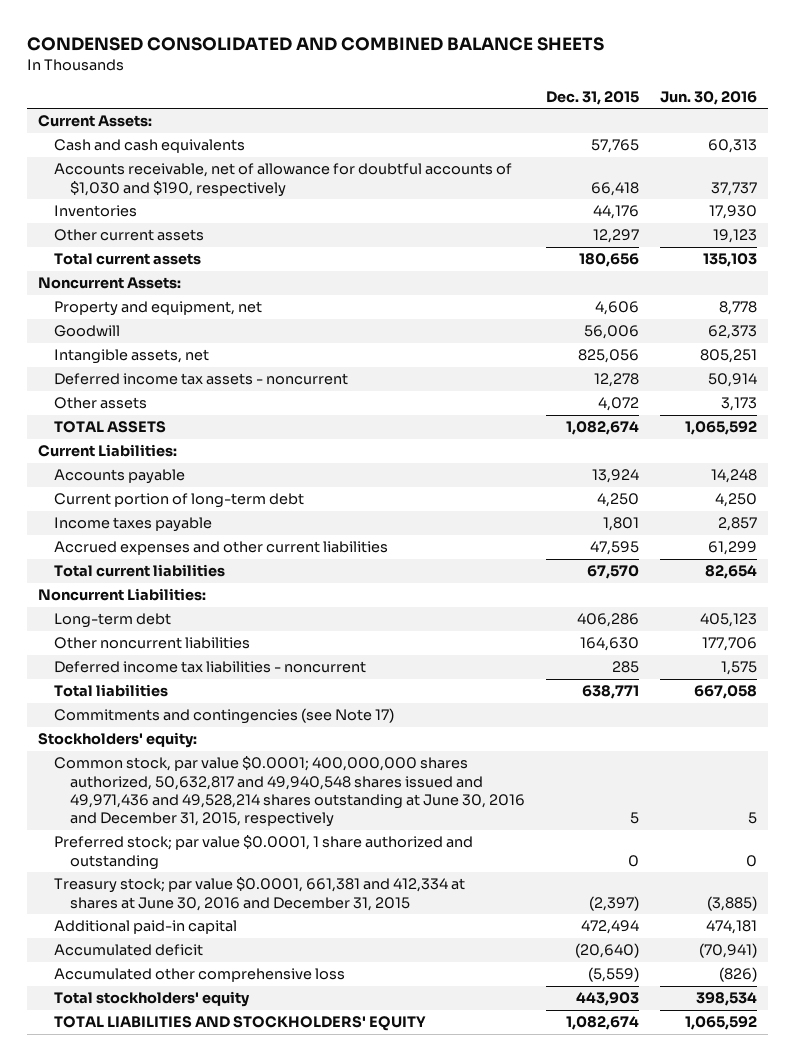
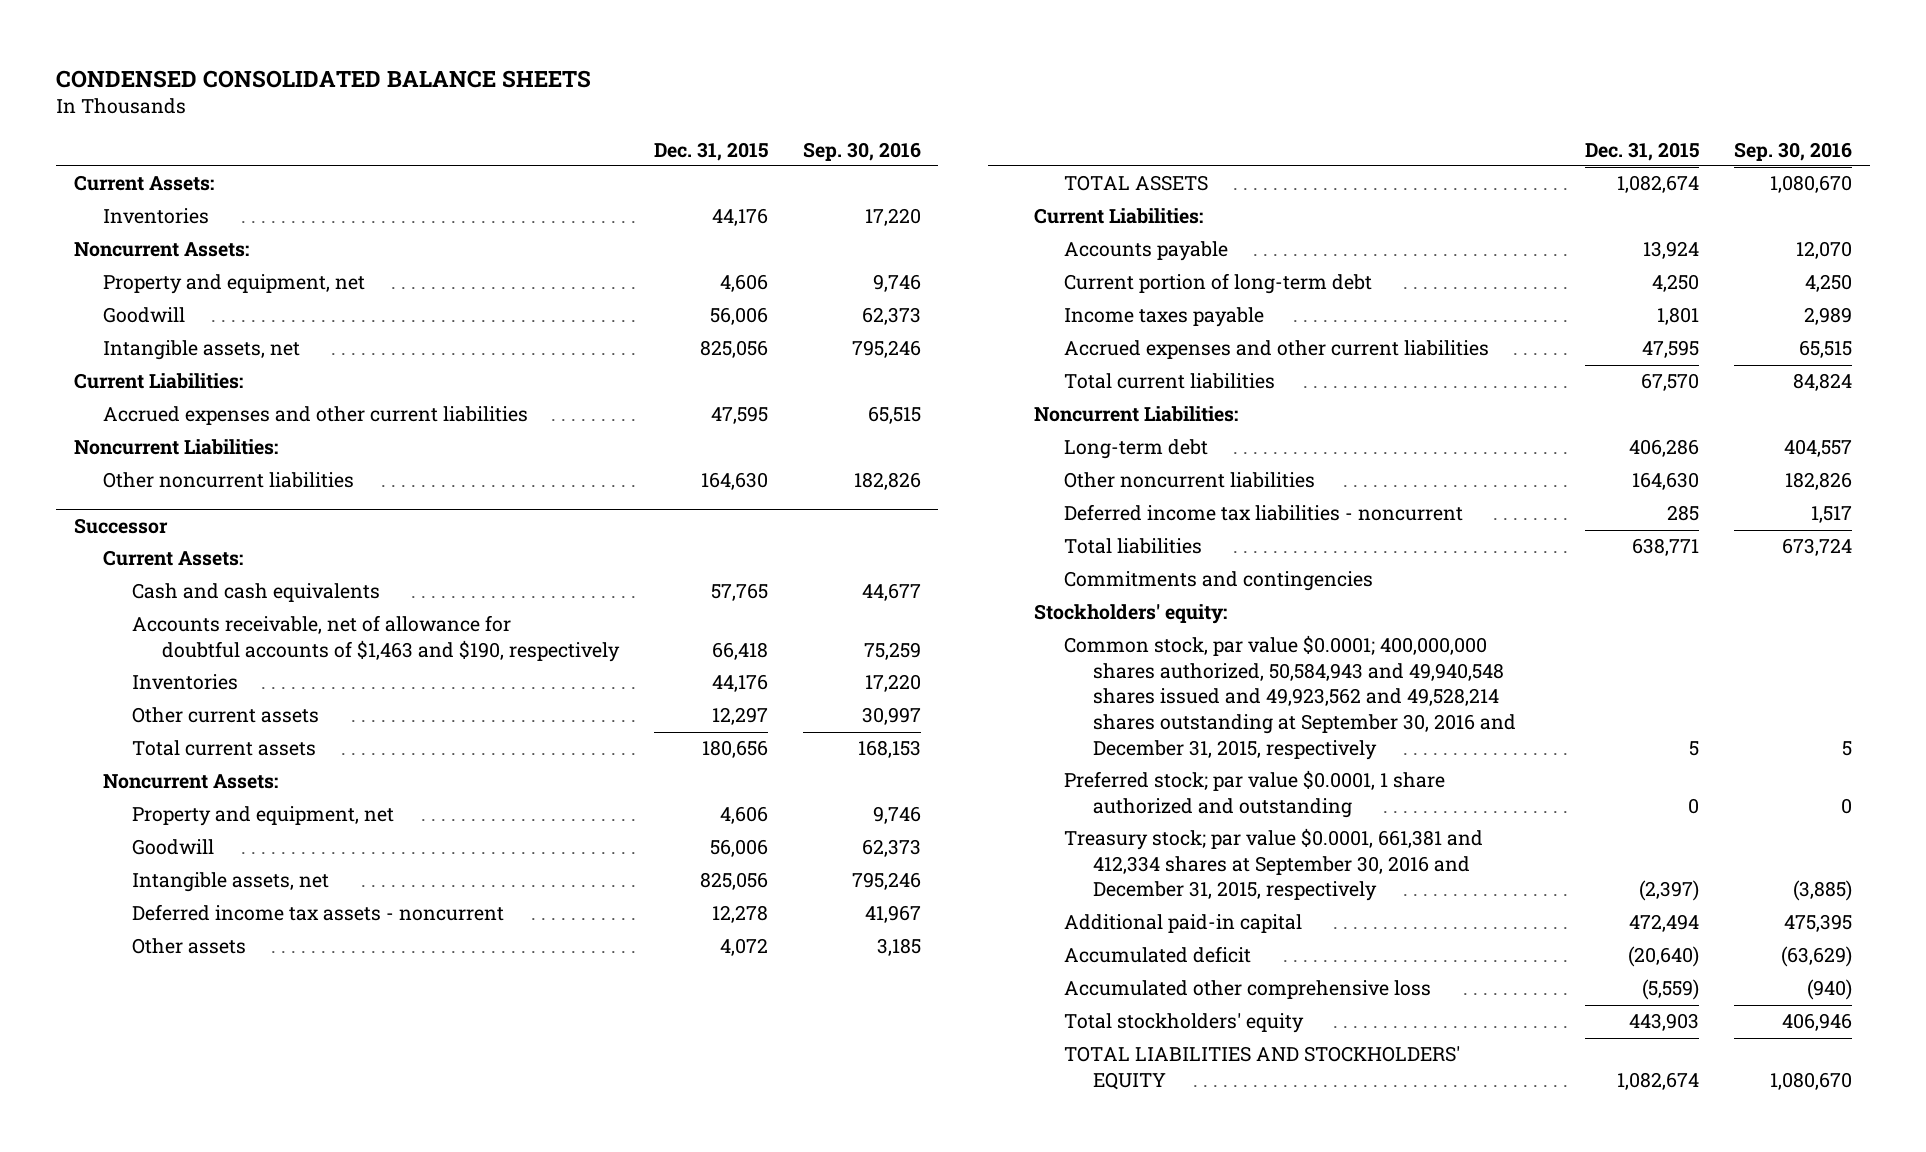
- CONDENSED CONSOLIDATED AND COMBINED BALANCE SHEETS
+ CONDENSED CONSOLIDATED BALANCE SHEETS
- | Dec. 31, 2015 | Jun. 30, 2016
+ | Dec. 31, 2015 | Sep. 30, 2016
+ Inventories | 44,176 | 17,220
+ Noncurrent Assets:
+ Property and equipment, net | 4,606 | 9,746
+ Goodwill | 56,006 | 62,373
+ Intangible assets, net | 825,056 | 795,246
+ Current Liabilities:
+ Accrued expenses and other current liabilities | 47,595 | 65,515
+ Noncurrent Liabilities:
+ Other noncurrent liabilities | 164,630 | 182,826
+ Successor
+ Current Assets:
- Accounts receivable, net of allowance for doubtful accounts of $1,030 and $190, respectively | 66,418 | 37,737
+ Accounts receivable, net of allowance for doubtful accounts of $1,463 and $190, respectively | 66,418 | 75,259
- Commitments and contingencies (see Note 17)
+ Commitments and contingencies
- Common stock, par value $0.0001; 400,000,000 shares authorized, 50,632,817 and 49,940,548 shares issued and 49,971,436 and 49,528,214 shares outstanding at June 30, 2016 and December 31, 2015, respectively | 5 | 5
+ Common stock, par value $0.0001; 400,000,000 shares authorized, 50,584,943 and 49,940,548 shares issued and 49,923,562 and 49,528,214 shares outstanding at September 30, 2016 and December 31, 2015, respectively | 5 | 5
- Treasury stock; par value $0.0001, 661,381 and 412,334 at shares at June 30, 2016 and December 31, 2015 | (2,397) | (3,885)
+ Treasury stock; par value $0.0001, 661,381 and 412,334 shares at September 30, 2016 and December 31, 2015, respectively | (2,397) | (3,885)

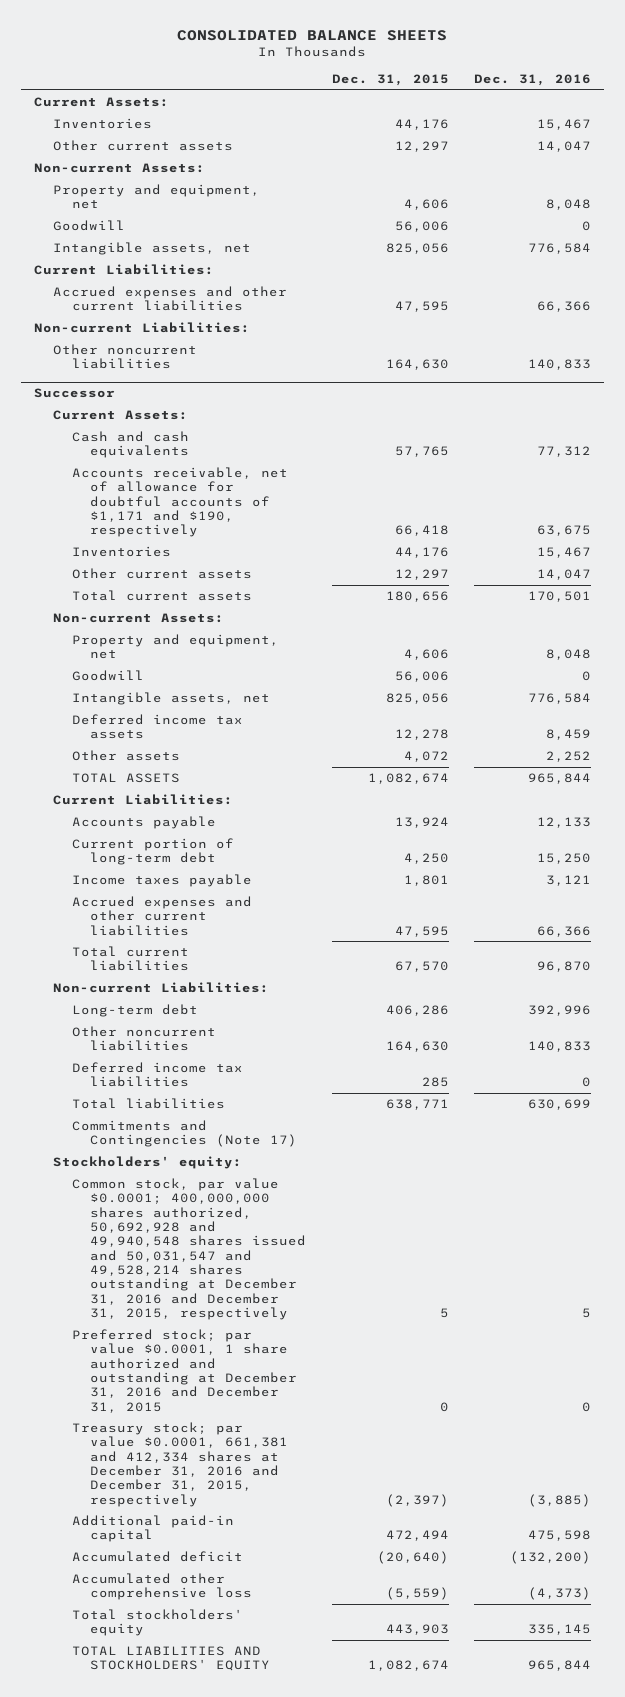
- CONDENSED CONSOLIDATED BALANCE SHEETS
+ CONSOLIDATED BALANCE SHEETS
- | Dec. 31, 2015 | Sep. 30, 2016
+ | Dec. 31, 2015 | Dec. 31, 2016
- Noncurrent Assets:
+ Other current assets | 12,297 | 14,047
+ Non-current Assets:
- Noncurrent Liabilities:
+ Non-current Liabilities:
@ Successor
- Accounts receivable, net of allowance for doubtful accounts of $1,463 and $190, respectively | 66,418 | 75,259
+ Accounts receivable, net of allowance for doubtful accounts of $1,171 and $190, respectively | 66,418 | 63,675
- Noncurrent Assets:
+ Non-current Assets:
- Deferred income tax assets - noncurrent | 12,278 | 41,967
+ Deferred income tax assets | 12,278 | 8,459
- Noncurrent Liabilities:
+ Non-current Liabilities:
- Deferred income tax liabilities - noncurrent | 285 | 1,517
+ Deferred income tax liabilities | 285 | 0
- Commitments and contingencies
+ Commitments and Contingencies (Note 17)
- Common stock, par value $0.0001; 400,000,000 shares authorized, 50,584,943 and 49,940,548 shares issued and 49,923,562 and 49,528,214 shares outstanding at September 30, 2016 and December 31, 2015, respectively | 5 | 5
- Preferred stock; par value $0.0001, 1 share authorized and outstanding | 0 | 0
- Treasury stock; par value $0.0001, 661,381 and 412,334 shares at September 30, 2016 and December 31, 2015, respectively | (2,397) | (3,885)
+ Common stock, par value $0.0001; 400,000,000 shares authorized, 50,692,928 and 49,940,548 shares issued and 50,031,547 and 49,528,214 shares outstanding at December 31, 2016 and December 31, 2015, respectively | 5 | 5
+ Preferred stock; par value $0.0001, 1 share authorized and outstanding at December 31, 2016 and December 31, 2015 | 0 | 0
+ Treasury stock; par value $0.0001, 661,381 and 412,334 shares at December 31, 2016 and December 31, 2015, respectively | (2,397) | (3,885)

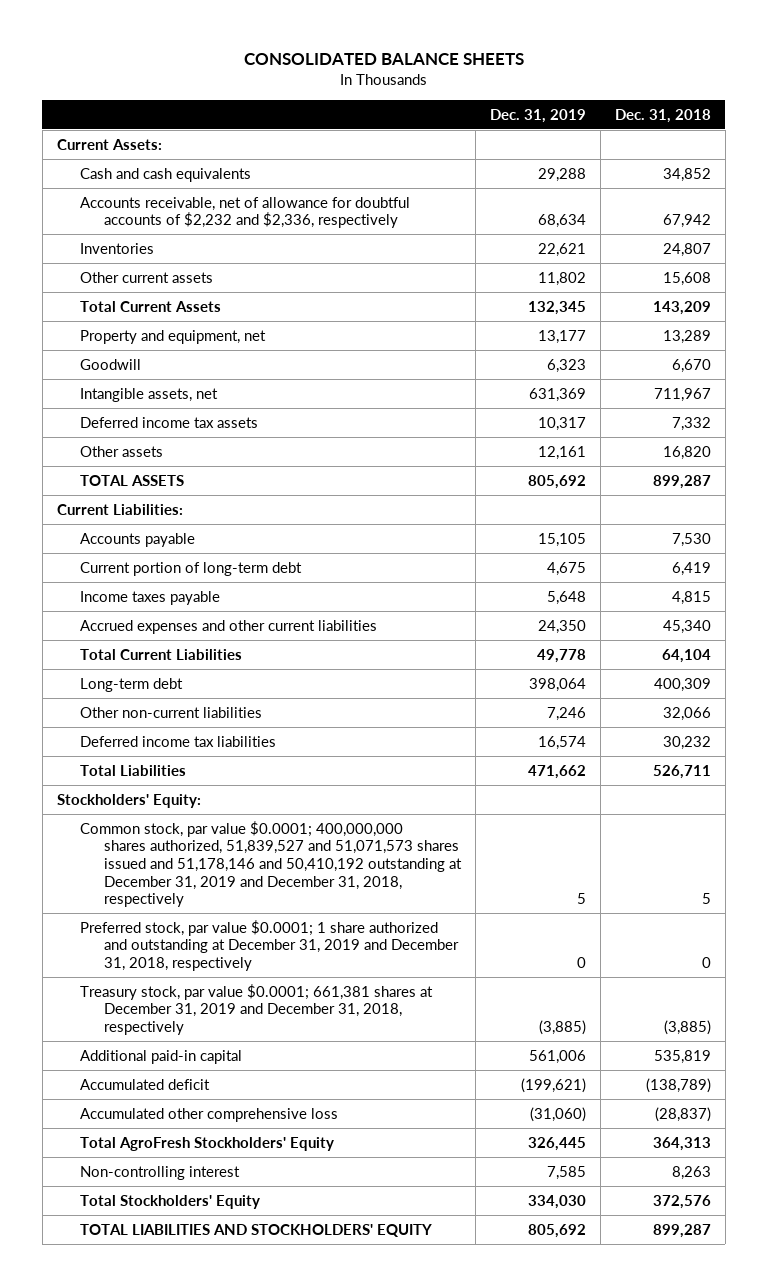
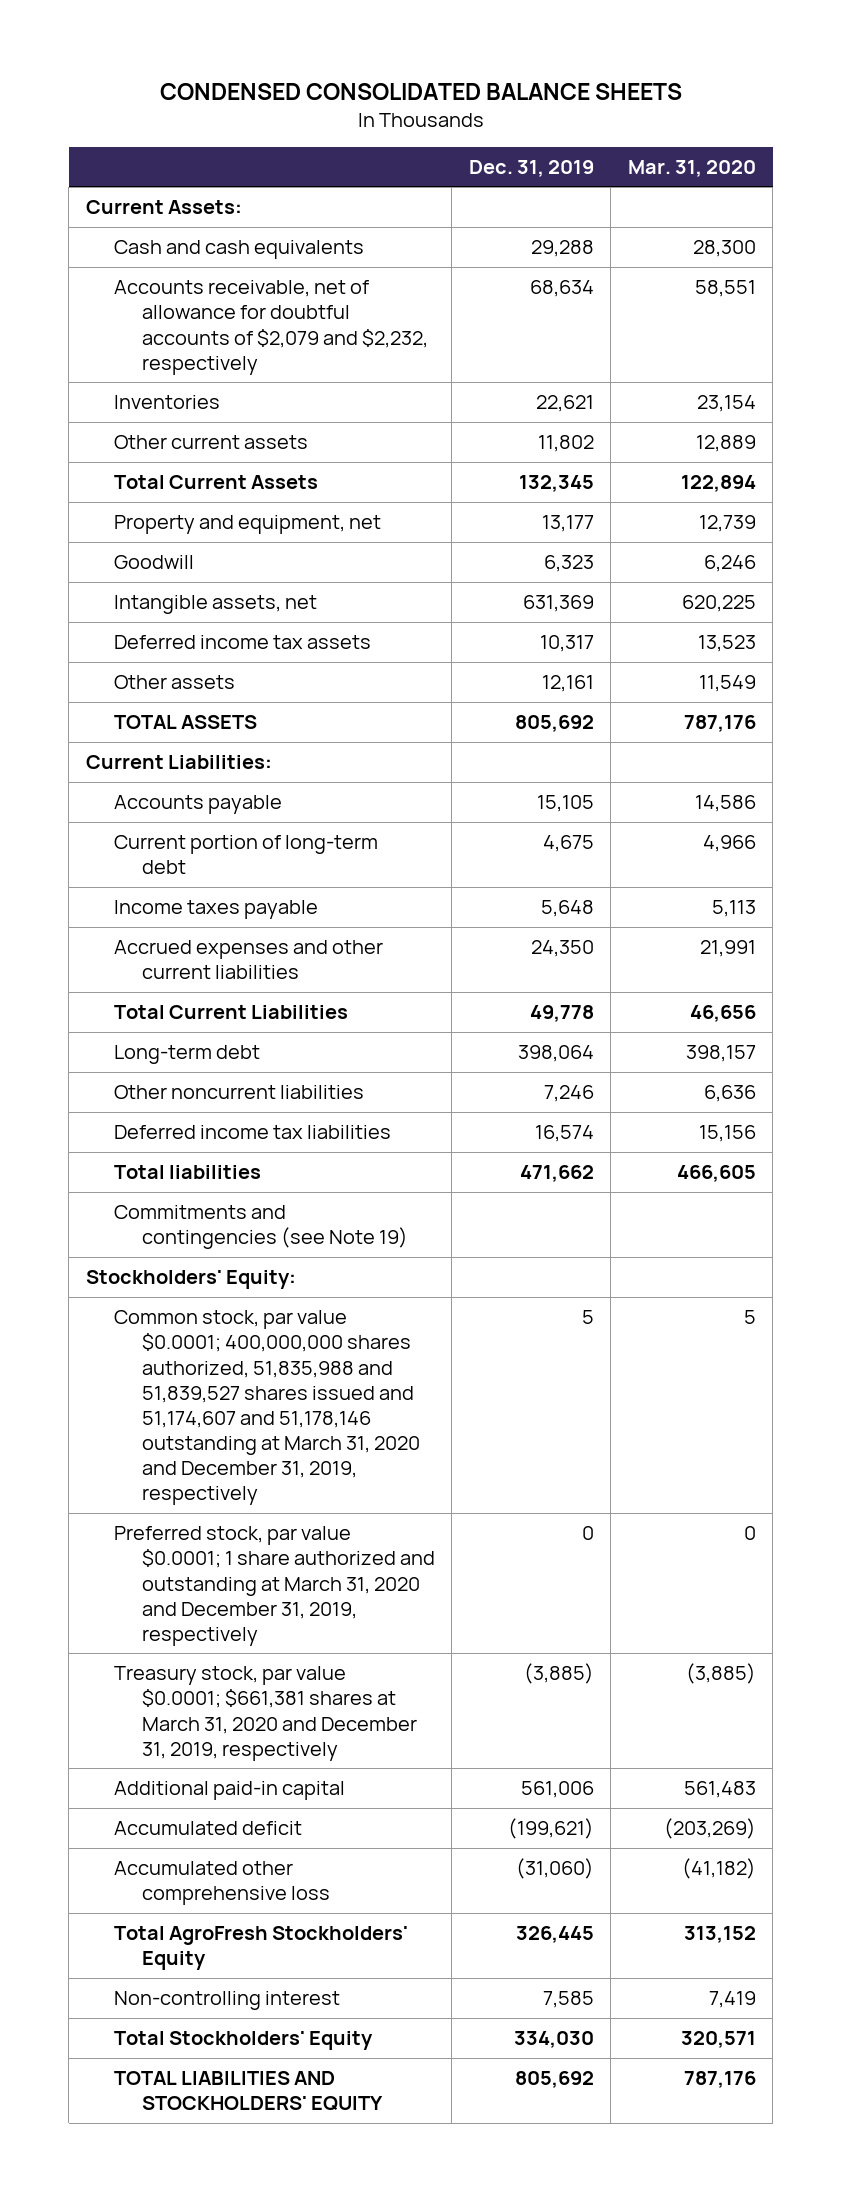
- CONSOLIDATED BALANCE SHEETS
+ CONDENSED CONSOLIDATED BALANCE SHEETS
- | Dec. 31, 2019 | Dec. 31, 2018
+ | Dec. 31, 2019 | Mar. 31, 2020
- Accounts receivable, net of allowance for doubtful accounts of $2,232 and $2,336, respectively | 68,634 | 67,942
+ Accounts receivable, net of allowance for doubtful accounts of $2,079 and $2,232, respectively | 68,634 | 58,551
- Other non-current liabilities | 7,246 | 32,066
+ Other noncurrent liabilities | 7,246 | 6,636
- Total Liabilities | 471,662 | 526,711
+ Total liabilities | 471,662 | 466,605
+ Commitments and contingencies (see Note 19)
- Common stock, par value $0.0001; 400,000,000 shares authorized, 51,839,527 and 51,071,573 shares issued and 51,178,146 and 50,410,192 outstanding at December 31, 2019 and December 31, 2018, respectively | 5 | 5
- Preferred stock, par value $0.0001; 1 share authorized and outstanding at December 31, 2019 and December 31, 2018, respectively | 0 | 0
- Treasury stock, par value $0.0001; 661,381 shares at December 31, 2019 and December 31, 2018, respectively | (3,885) | (3,885)
+ Common stock, par value $0.0001; 400,000,000 shares authorized, 51,835,988 and 51,839,527 shares issued and 51,174,607 and 51,178,146 outstanding at March 31, 2020 and December 31, 2019, respectively | 5 | 5
+ Preferred stock, par value $0.0001; 1 share authorized and outstanding at March 31, 2020 and December 31, 2019, respectively | 0 | 0
+ Treasury stock, par value $0.0001; $661,381 shares at March 31, 2020 and December 31, 2019, respectively | (3,885) | (3,885)

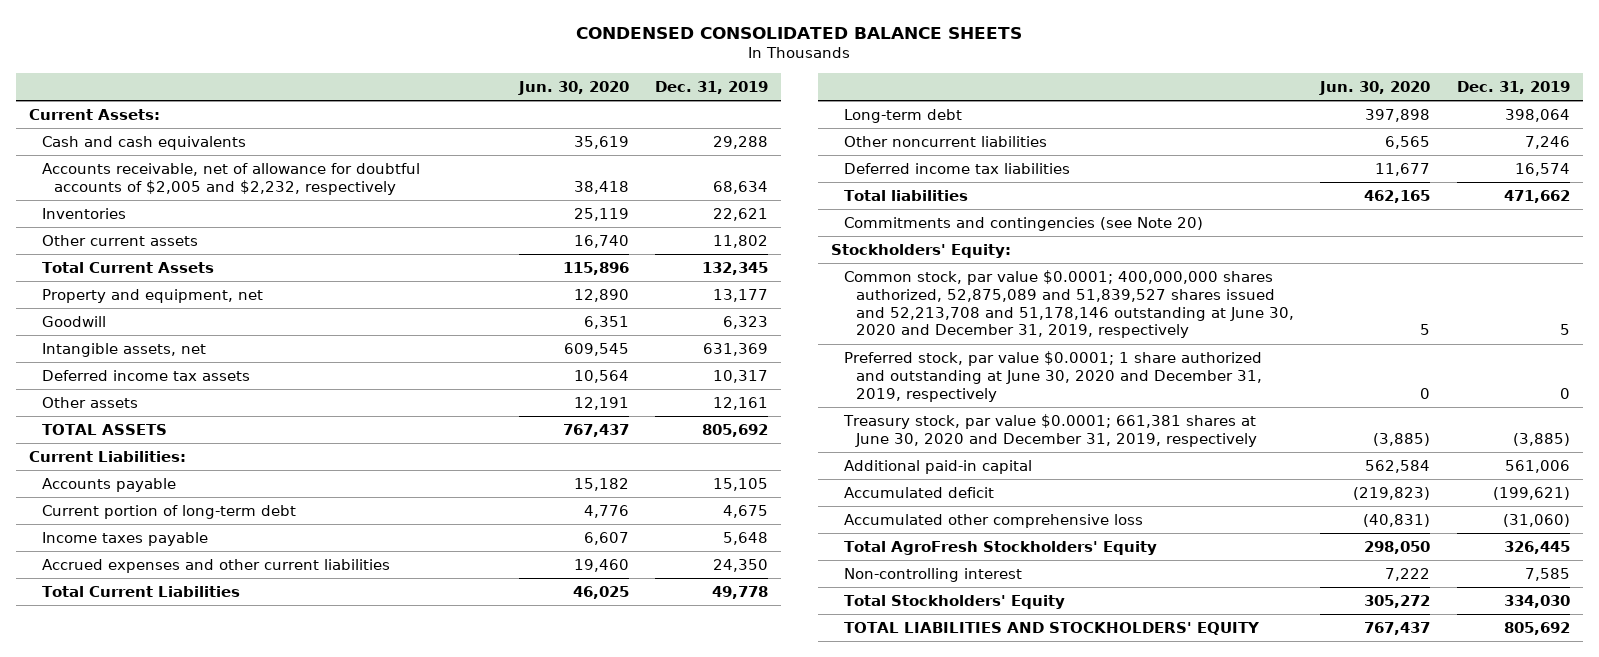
- | Dec. 31, 2019 | Mar. 31, 2020
+ | Jun. 30, 2020 | Dec. 31, 2019
- Accounts receivable, net of allowance for doubtful accounts of $2,079 and $2,232, respectively | 68,634 | 58,551
+ Accounts receivable, net of allowance for doubtful accounts of $2,005 and $2,232, respectively | 38,418 | 68,634
- Commitments and contingencies (see Note 19)
+ Commitments and contingencies (see Note 20)
- Common stock, par value $0.0001; 400,000,000 shares authorized, 51,835,988 and 51,839,527 shares issued and 51,174,607 and 51,178,146 outstanding at March 31, 2020 and December 31, 2019, respectively | 5 | 5
- Preferred stock, par value $0.0001; 1 share authorized and outstanding at March 31, 2020 and December 31, 2019, respectively | 0 | 0
- Treasury stock, par value $0.0001; $661,381 shares at March 31, 2020 and December 31, 2019, respectively | (3,885) | (3,885)
+ Common stock, par value $0.0001; 400,000,000 shares authorized, 52,875,089 and 51,839,527 shares issued and 52,213,708 and 51,178,146 outstanding at June 30, 2020 and December 31, 2019, respectively | 5 | 5
+ Preferred stock, par value $0.0001; 1 share authorized and outstanding at June 30, 2020 and December 31, 2019, respectively | 0 | 0
+ Treasury stock, par value $0.0001; 661,381 shares at June 30, 2020 and December 31, 2019, respectively | (3,885) | (3,885)

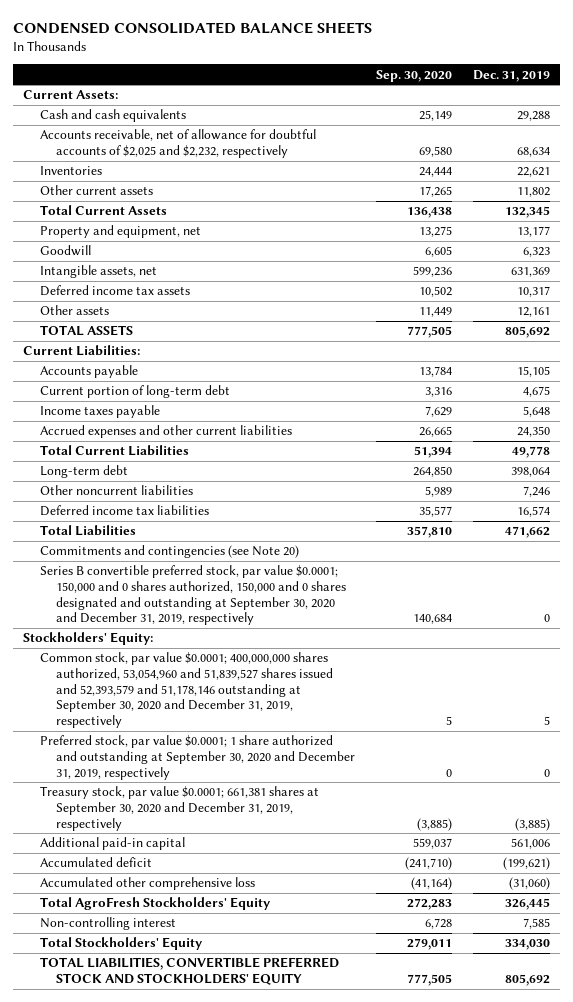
- | Jun. 30, 2020 | Dec. 31, 2019
+ | Sep. 30, 2020 | Dec. 31, 2019
- Accounts receivable, net of allowance for doubtful accounts of $2,005 and $2,232, respectively | 38,418 | 68,634
+ Accounts receivable, net of allowance for doubtful accounts of $2,025 and $2,232, respectively | 69,580 | 68,634
- Total liabilities | 462,165 | 471,662
+ Total Liabilities | 357,810 | 471,662
+ Series B convertible preferred stock, par value $0.0001; 150,000 and 0 shares authorized, 150,000 and 0 shares designated and outstanding at September 30, 2020 and December 31, 2019, respectively | 140,684 | 0
- Common stock, par value $0.0001; 400,000,000 shares authorized, 52,875,089 and 51,839,527 shares issued and 52,213,708 and 51,178,146 outstanding at June 30, 2020 and December 31, 2019, respectively | 5 | 5
- Preferred stock, par value $0.0001; 1 share authorized and outstanding at June 30, 2020 and December 31, 2019, respectively | 0 | 0
- Treasury stock, par value $0.0001; 661,381 shares at June 30, 2020 and December 31, 2019, respectively | (3,885) | (3,885)
+ Common stock, par value $0.0001; 400,000,000 shares authorized, 53,054,960 and 51,839,527 shares issued and 52,393,579 and 51,178,146 outstanding at September 30, 2020 and December 31, 2019, respectively | 5 | 5
+ Preferred stock, par value $0.0001; 1 share authorized and outstanding at September 30, 2020 and December 31, 2019, respectively | 0 | 0
+ Treasury stock, par value $0.0001; 661,381 shares at September 30, 2020 and December 31, 2019, respectively | (3,885) | (3,885)
- TOTAL LIABILITIES AND STOCKHOLDERS' EQUITY | 767,437 | 805,692
+ TOTAL LIABILITIES, CONVERTIBLE PREFERRED STOCK AND STOCKHOLDERS' EQUITY | 777,505 | 805,692

